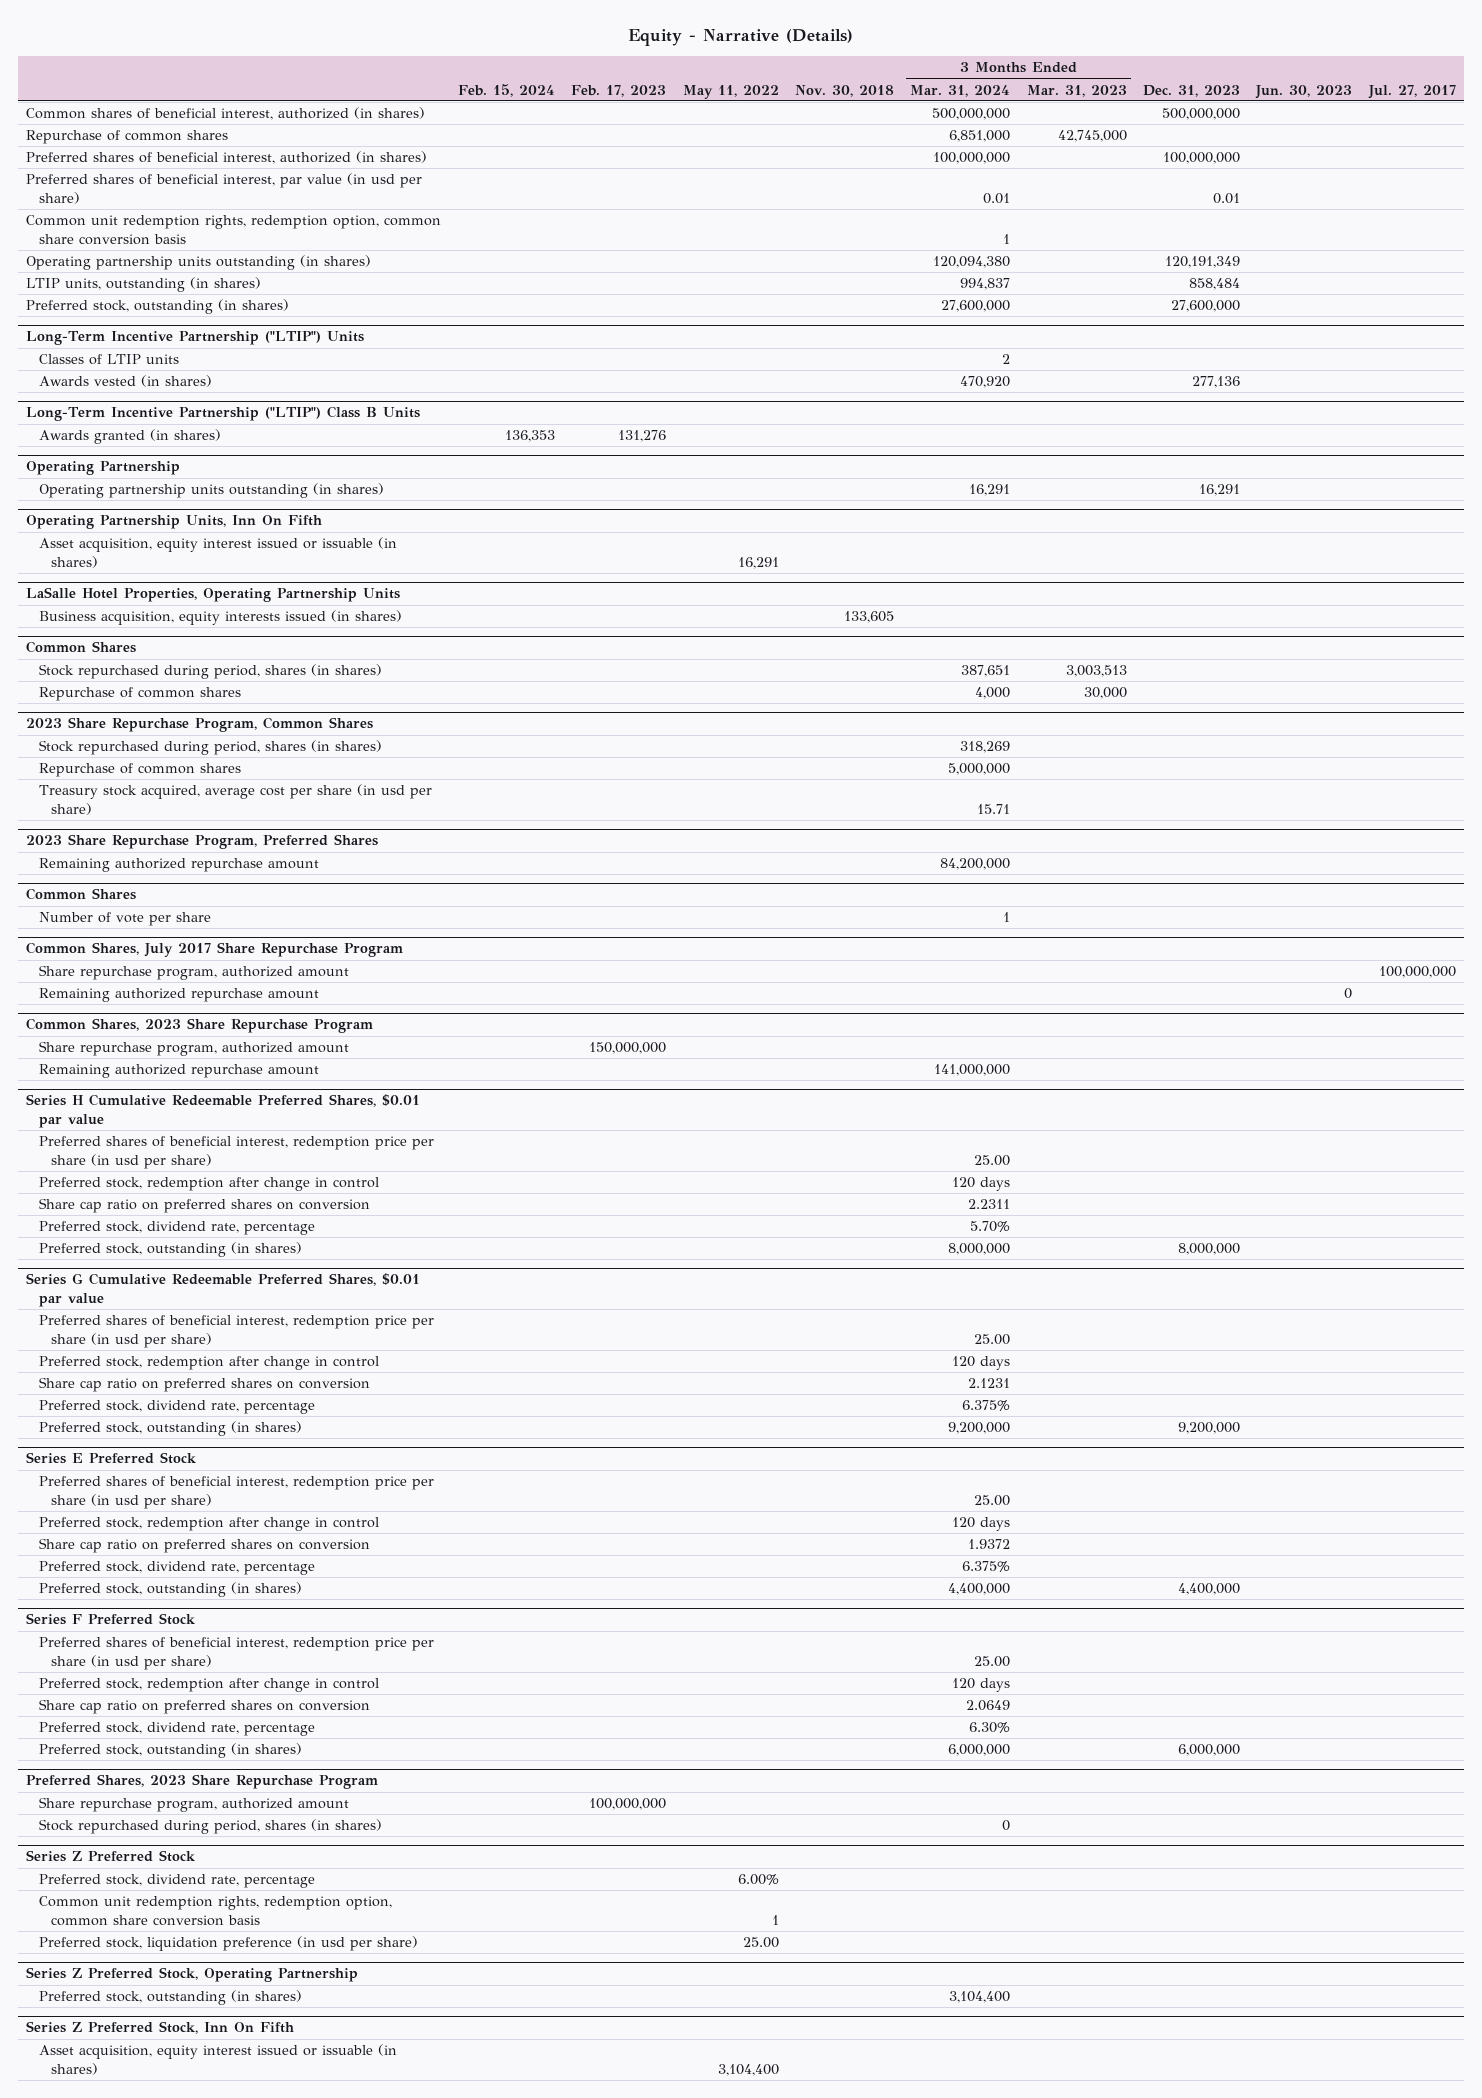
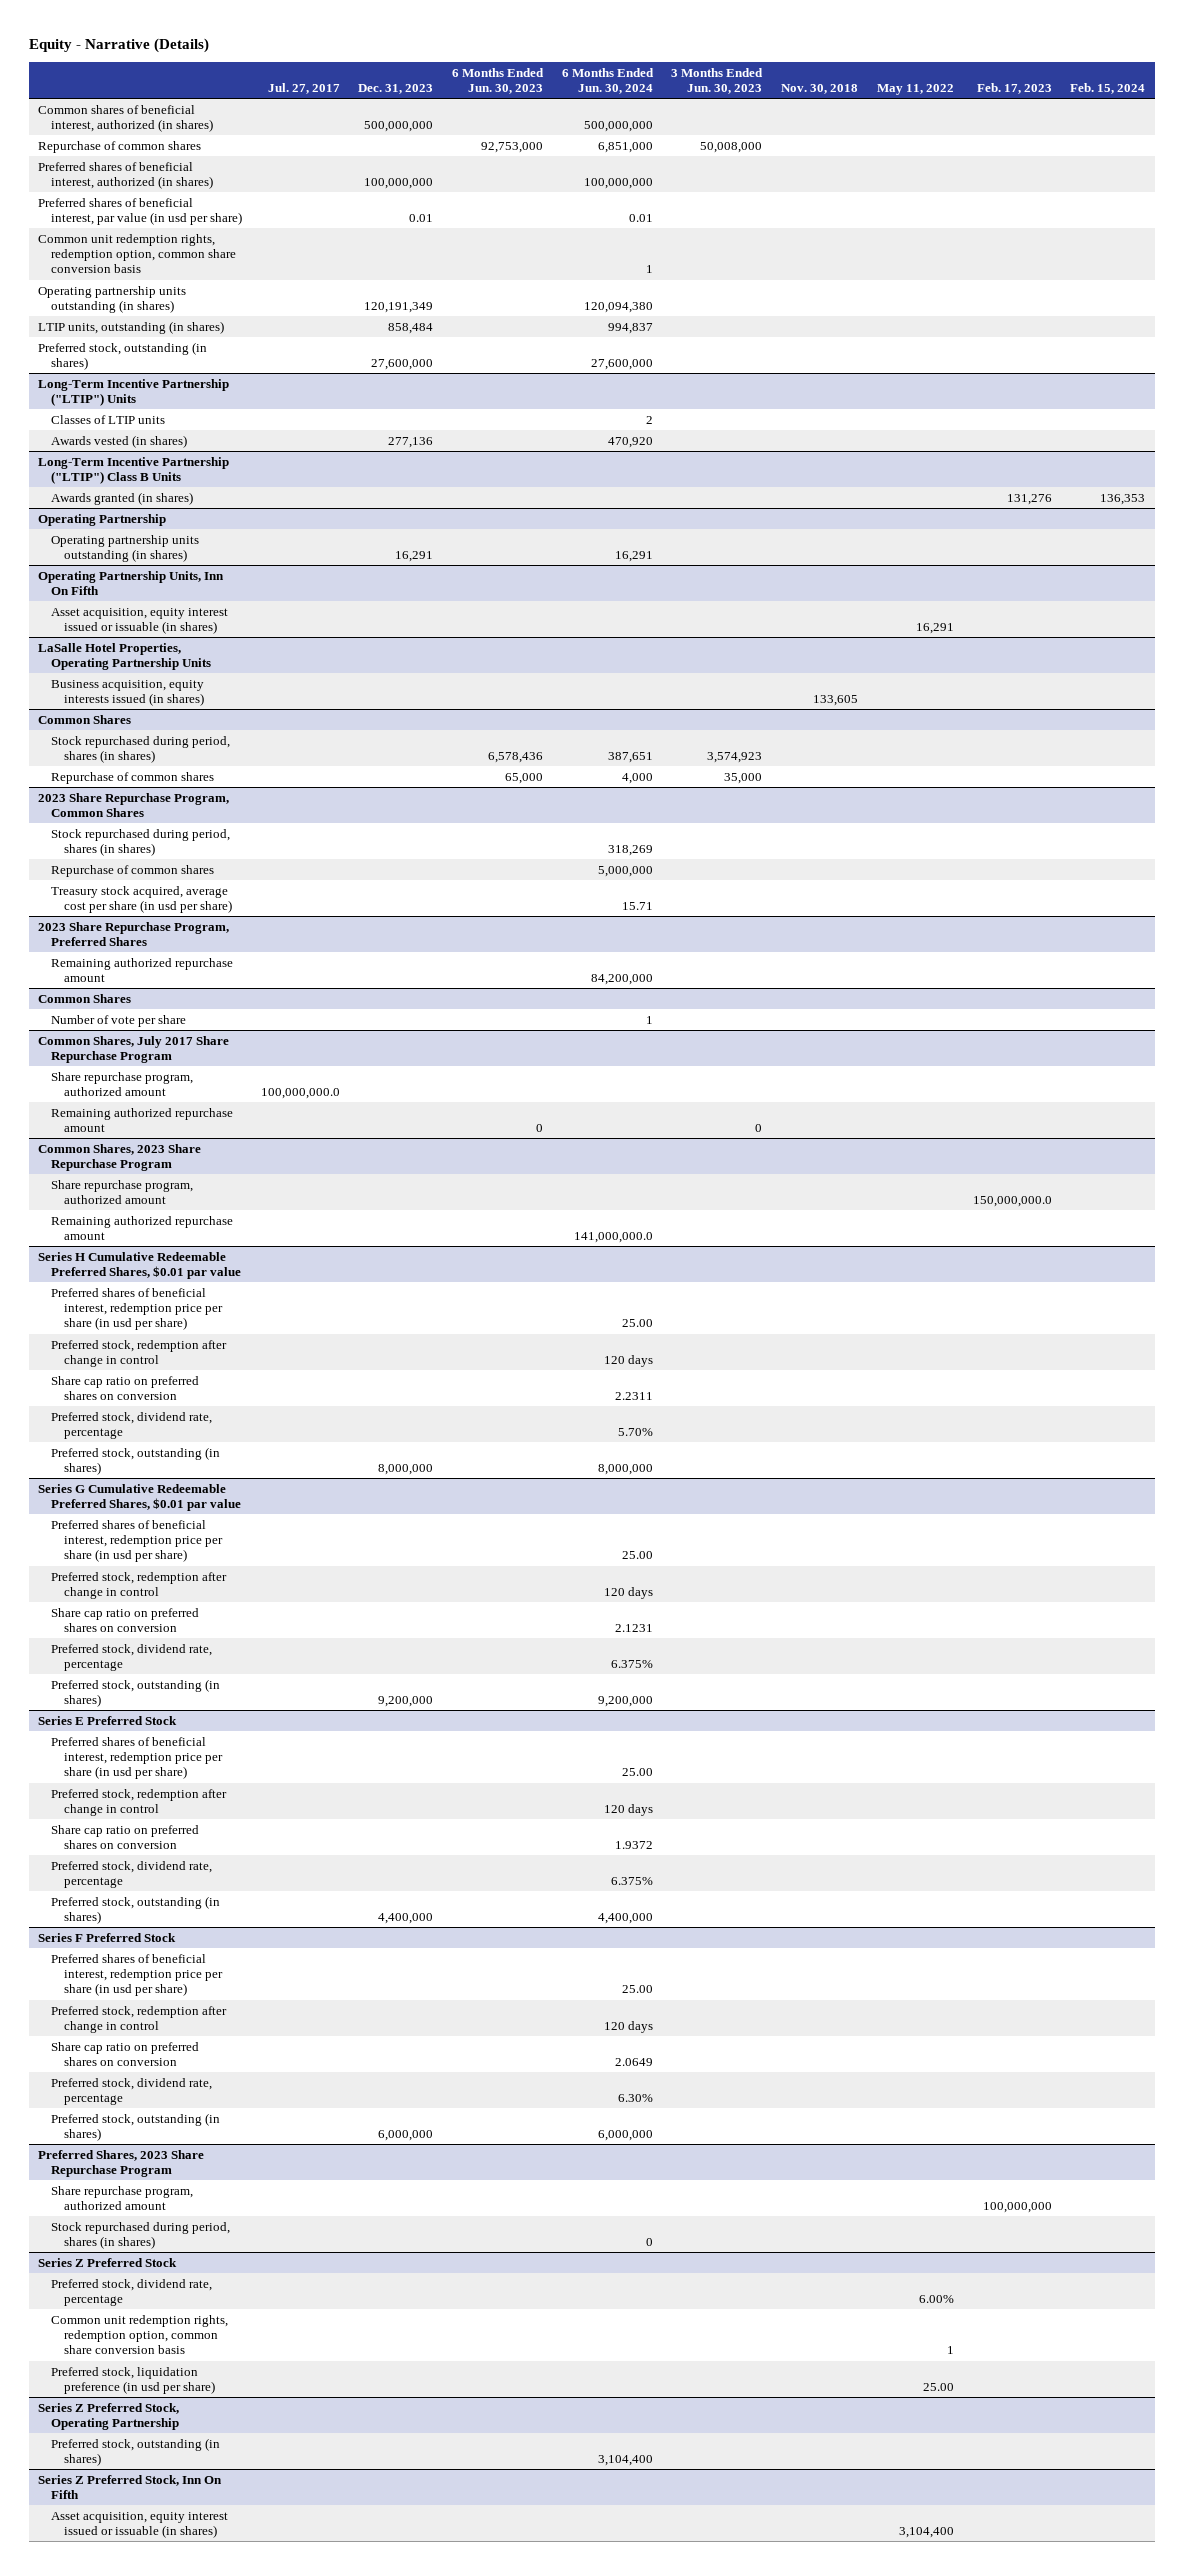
- | Feb. 15, 2024 | Feb. 17, 2023 | May 11, 2022 | Nov. 30, 2018 | 3 Months Ended Mar. 31, 2024 | 3 Months Ended Mar. 31, 2023 | Dec. 31, 2023 | Jun. 30, 2023 | Jul. 27, 2017
+ | Jul. 27, 2017 | Dec. 31, 2023 | 6 Months Ended Jun. 30, 2023 | 6 Months Ended Jun. 30, 2024 | 3 Months Ended Jun. 30, 2023 | Nov. 30, 2018 | May 11, 2022 | Feb. 17, 2023 | Feb. 15, 2024
@ Common Shares, July 2017 Share Repurchase Program
- Share repurchase program, authorized amount | | | | | | | | | 100,000,000
+ Share repurchase program, authorized amount | 100,000,000.0 | | | | | | | |
@ Common Shares, 2023 Share Repurchase Program
- Share repurchase program, authorized amount | | 150,000,000 | | | | | | |
+ Share repurchase program, authorized amount | | | | | | | | 150,000,000.0 |

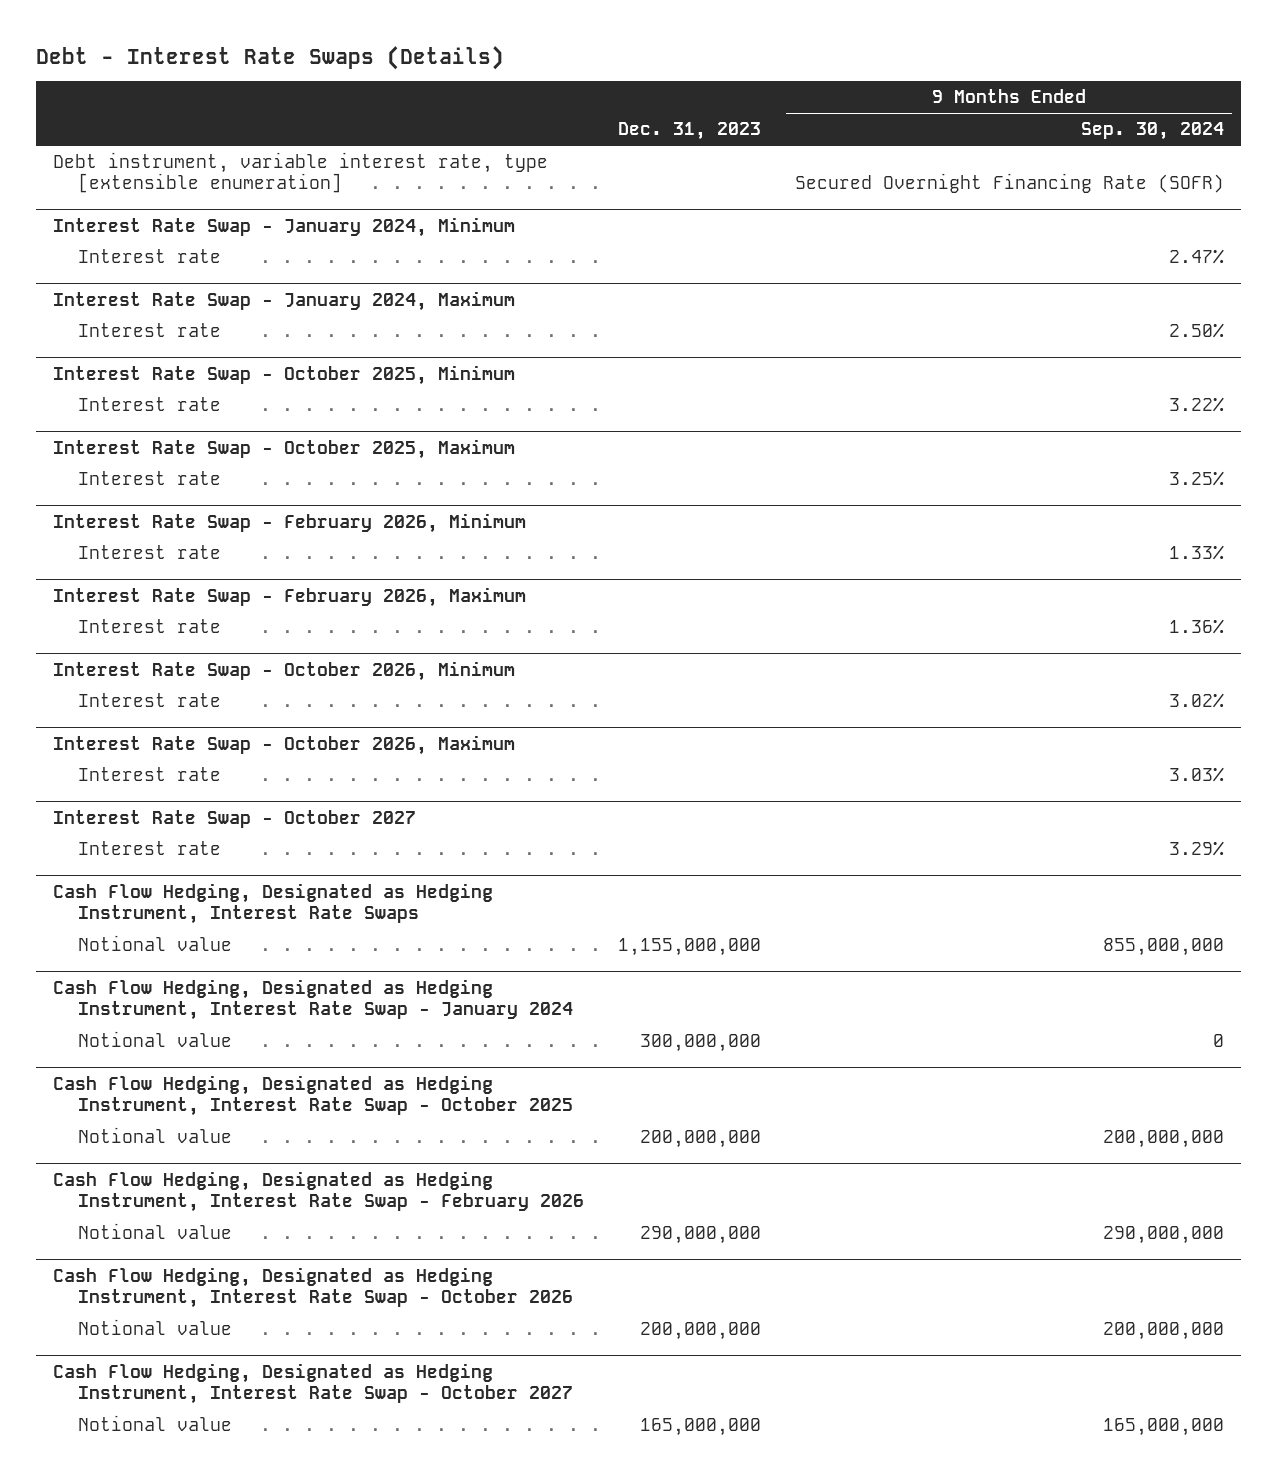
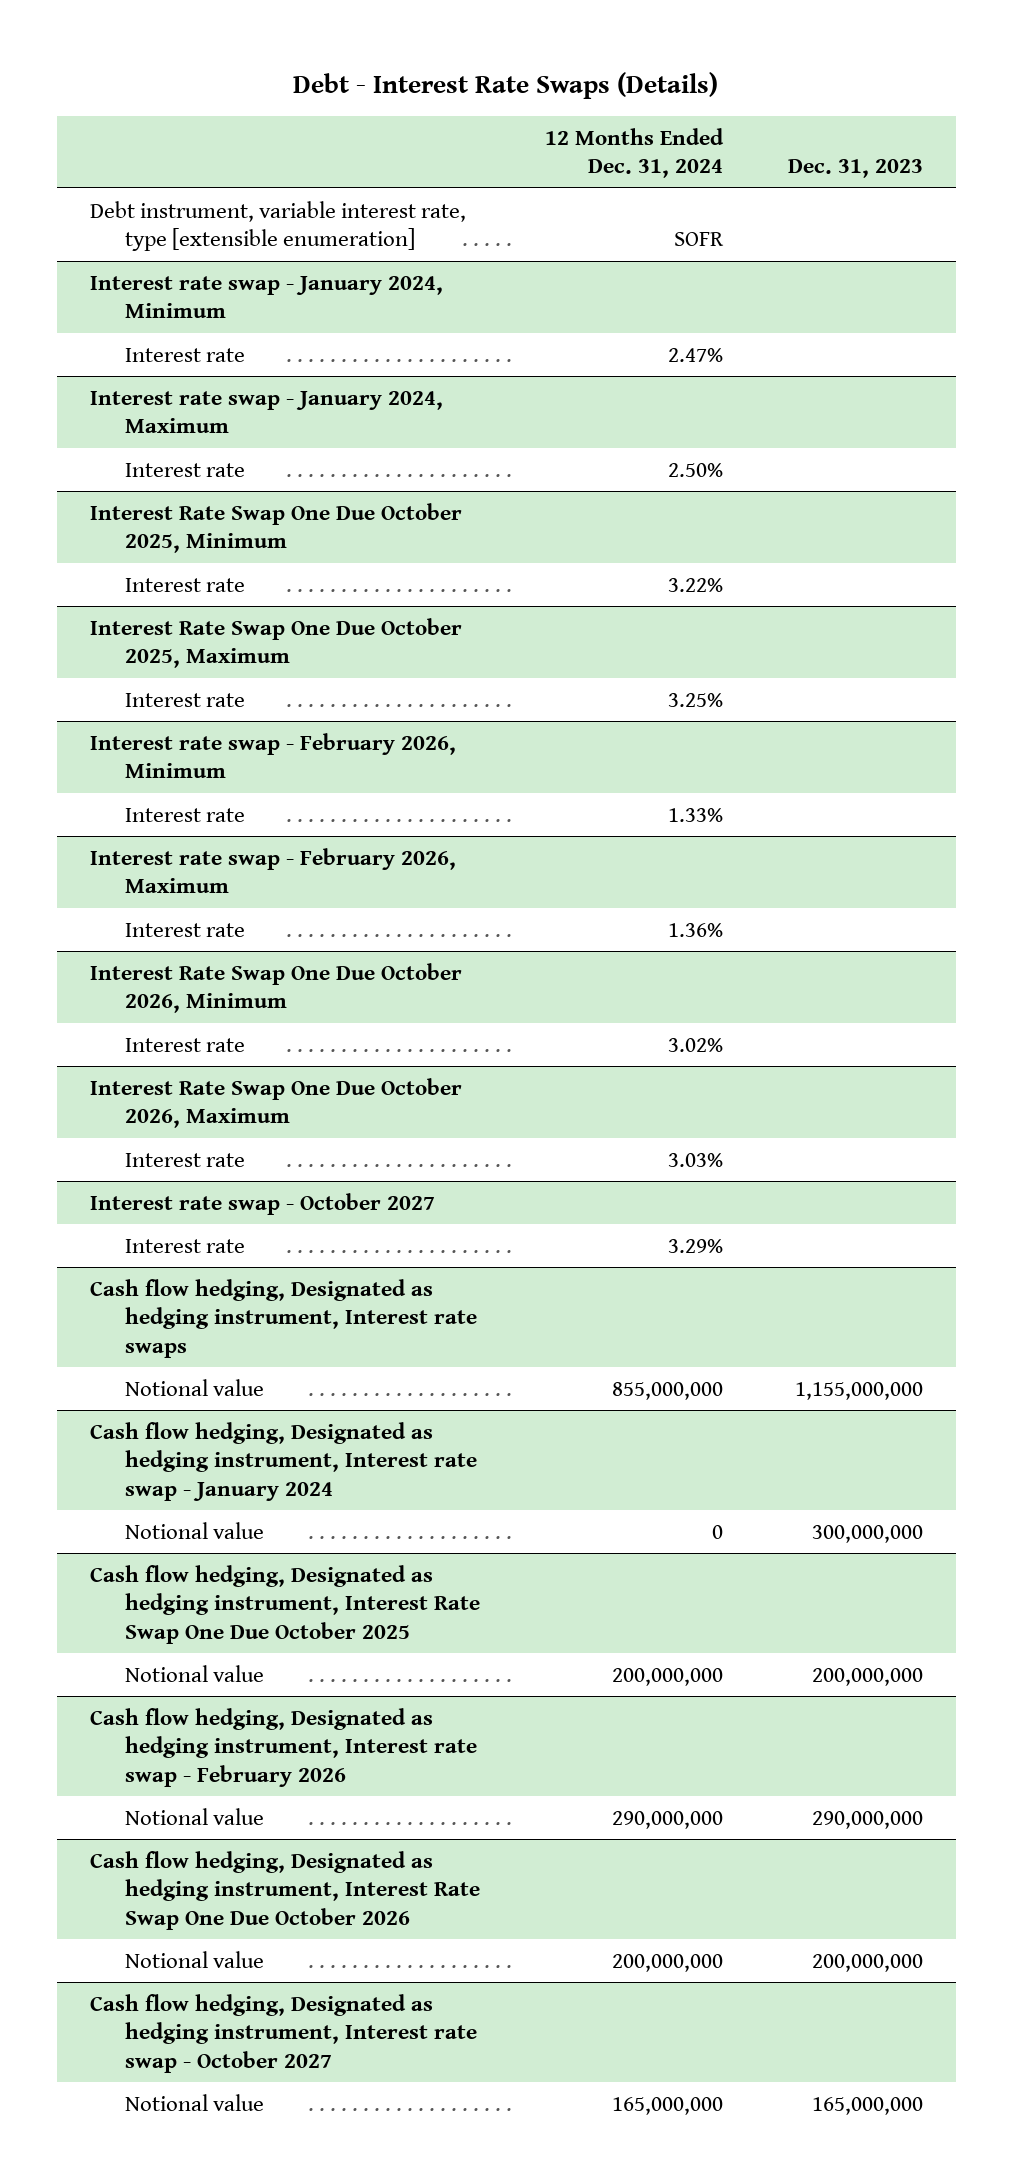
- | Dec. 31, 2023 | 9 Months Ended Sep. 30, 2024
+ | 12 Months Ended Dec. 31, 2024 | Dec. 31, 2023
- Interest Rate Swap - January 2024, Minimum
+ Interest rate swap - January 2024, Minimum
- Interest Rate Swap - January 2024, Maximum
+ Interest rate swap - January 2024, Maximum
- Interest Rate Swap - October 2025, Minimum
+ Interest Rate Swap One Due October 2025, Minimum
- Interest Rate Swap - October 2025, Maximum
+ Interest Rate Swap One Due October 2025, Maximum
- Interest Rate Swap - February 2026, Minimum
+ Interest rate swap - February 2026, Minimum
- Interest Rate Swap - February 2026, Maximum
+ Interest rate swap - February 2026, Maximum
- Interest Rate Swap - October 2026, Minimum
+ Interest Rate Swap One Due October 2026, Minimum
- Interest Rate Swap - October 2026, Maximum
+ Interest Rate Swap One Due October 2026, Maximum
- Interest Rate Swap - October 2027
+ Interest rate swap - October 2027
- Cash Flow Hedging, Designated as Hedging Instrument, Interest Rate Swaps
+ Cash flow hedging, Designated as hedging instrument, Interest rate swaps
- Cash Flow Hedging, Designated as Hedging Instrument, Interest Rate Swap - January 2024
+ Cash flow hedging, Designated as hedging instrument, Interest rate swap - January 2024
- Cash Flow Hedging, Designated as Hedging Instrument, Interest Rate Swap - October 2025
+ Cash flow hedging, Designated as hedging instrument, Interest Rate Swap One Due October 2025
- Cash Flow Hedging, Designated as Hedging Instrument, Interest Rate Swap - February 2026
+ Cash flow hedging, Designated as hedging instrument, Interest rate swap - February 2026
- Cash Flow Hedging, Designated as Hedging Instrument, Interest Rate Swap - October 2026
+ Cash flow hedging, Designated as hedging instrument, Interest Rate Swap One Due October 2026
- Cash Flow Hedging, Designated as Hedging Instrument, Interest Rate Swap - October 2027
+ Cash flow hedging, Designated as hedging instrument, Interest rate swap - October 2027

